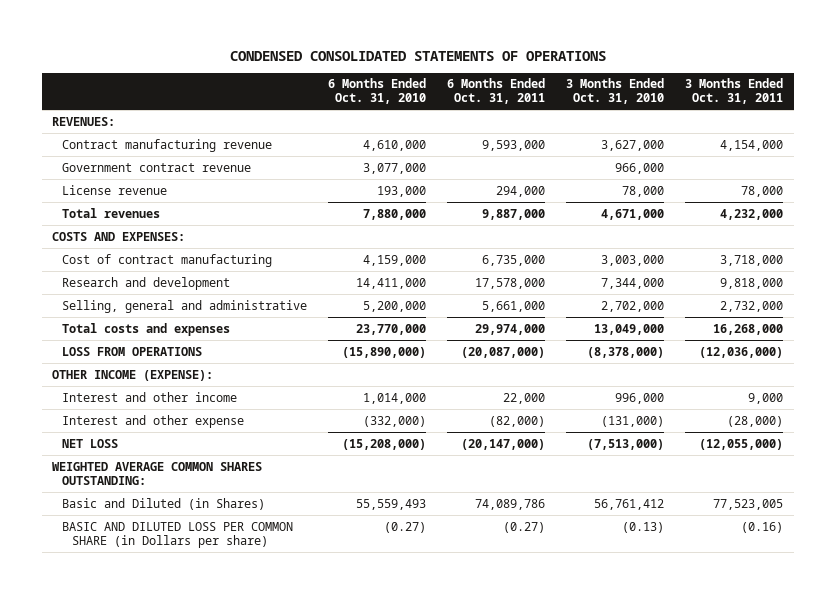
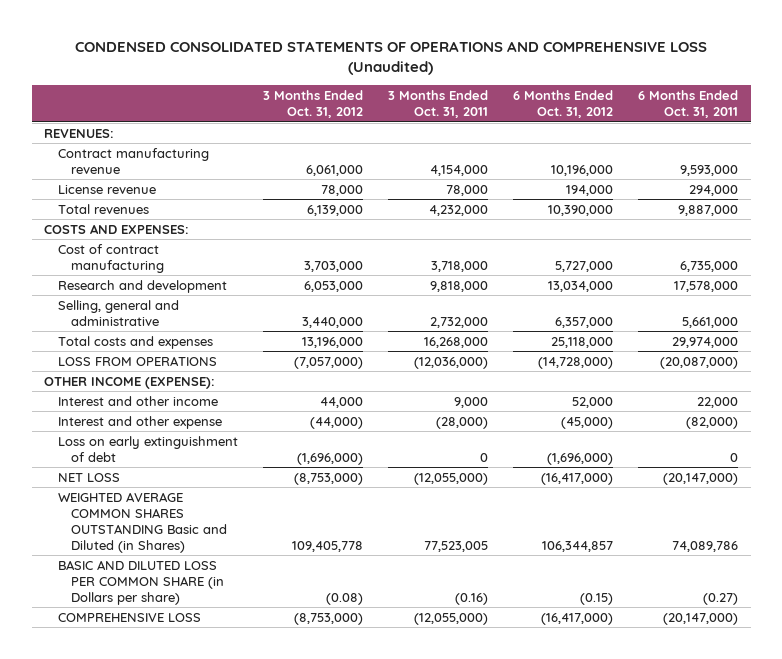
- CONDENSED CONSOLIDATED STATEMENTS OF OPERATIONS
+ CONDENSED CONSOLIDATED STATEMENTS OF OPERATIONS AND COMPREHENSIVE LOSS (Unaudited)
- | 6 Months Ended Oct. 31, 2010 | 6 Months Ended Oct. 31, 2011 | 3 Months Ended Oct. 31, 2010 | 3 Months Ended Oct. 31, 2011
+ | 3 Months Ended Oct. 31, 2012 | 3 Months Ended Oct. 31, 2011 | 6 Months Ended Oct. 31, 2012 | 6 Months Ended Oct. 31, 2011
- Government contract revenue | 3,077,000 | | 966,000 |
+ Loss on early extinguishment of debt | (1,696,000) | 0 | (1,696,000) | 0
- WEIGHTED AVERAGE COMMON SHARES OUTSTANDING:
- Basic and Diluted (in Shares) | 55,559,493 | 74,089,786 | 56,761,412 | 77,523,005
+ WEIGHTED AVERAGE COMMON SHARES OUTSTANDING Basic and Diluted (in Shares) | 109,405,778 | 77,523,005 | 106,344,857 | 74,089,786
+ COMPREHENSIVE LOSS | (8,753,000) | (12,055,000) | (16,417,000) | (20,147,000)

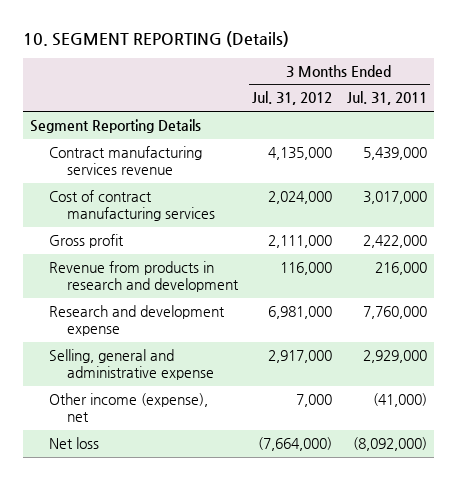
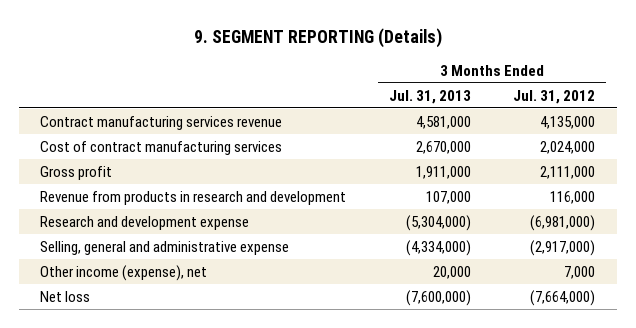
- 10. SEGMENT REPORTING (Details)
+ 9. SEGMENT REPORTING (Details)
- | 3 Months Ended Jul. 31, 2012 | 3 Months Ended Jul. 31, 2011
+ | 3 Months Ended Jul. 31, 2013 | 3 Months Ended Jul. 31, 2012
- Segment Reporting Details
- Research and development expense | 6,981,000 | 7,760,000
- Selling, general and administrative expense | 2,917,000 | 2,929,000
+ Research and development expense | (5,304,000) | (6,981,000)
+ Selling, general and administrative expense | (4,334,000) | (2,917,000)

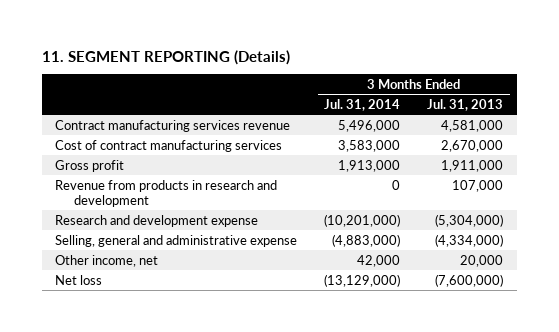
- 9. SEGMENT REPORTING (Details)
+ 11. SEGMENT REPORTING (Details)
- | 3 Months Ended Jul. 31, 2013 | 3 Months Ended Jul. 31, 2012
+ | 3 Months Ended Jul. 31, 2014 | 3 Months Ended Jul. 31, 2013
- Other income (expense), net | 20,000 | 7,000
+ Other income, net | 42,000 | 20,000

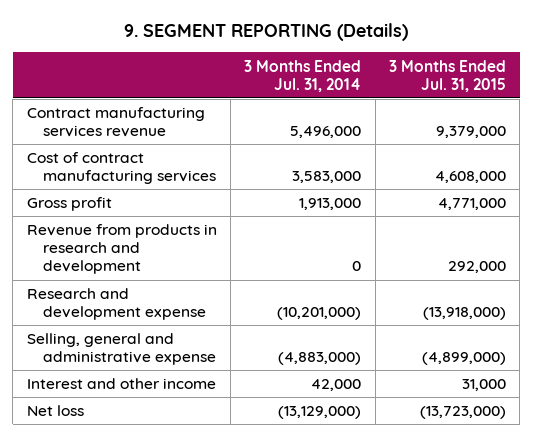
- 11. SEGMENT REPORTING (Details)
+ 9. SEGMENT REPORTING (Details)
- | 3 Months Ended Jul. 31, 2014 | 3 Months Ended Jul. 31, 2013
+ | 3 Months Ended Jul. 31, 2014 | 3 Months Ended Jul. 31, 2015
- Other income, net | 42,000 | 20,000
+ Interest and other income | 42,000 | 31,000

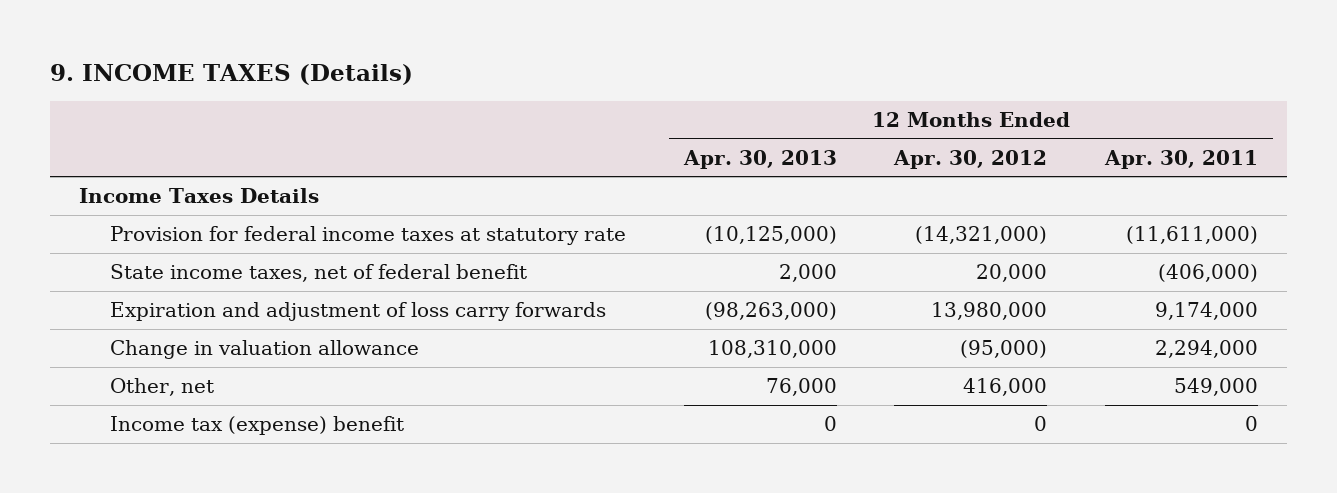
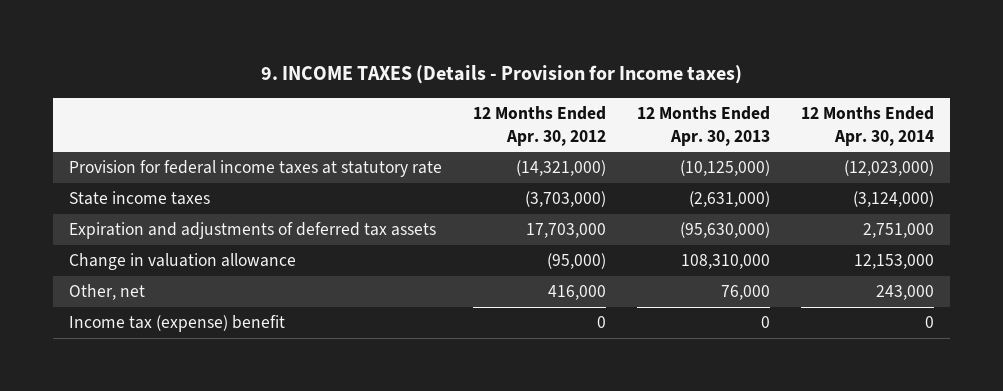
- 9. INCOME TAXES (Details)
+ 9. INCOME TAXES (Details - Provision for Income taxes)
- | 12 Months Ended Apr. 30, 2013 | 12 Months Ended Apr. 30, 2012 | 12 Months Ended Apr. 30, 2011
+ | 12 Months Ended Apr. 30, 2012 | 12 Months Ended Apr. 30, 2013 | 12 Months Ended Apr. 30, 2014
- Income Taxes Details
- State income taxes, net of federal benefit | 2,000 | 20,000 | (406,000)
- Expiration and adjustment of loss carry forwards | (98,263,000) | 13,980,000 | 9,174,000
+ State income taxes | (3,703,000) | (2,631,000) | (3,124,000)
+ Expiration and adjustments of deferred tax assets | 17,703,000 | (95,630,000) | 2,751,000

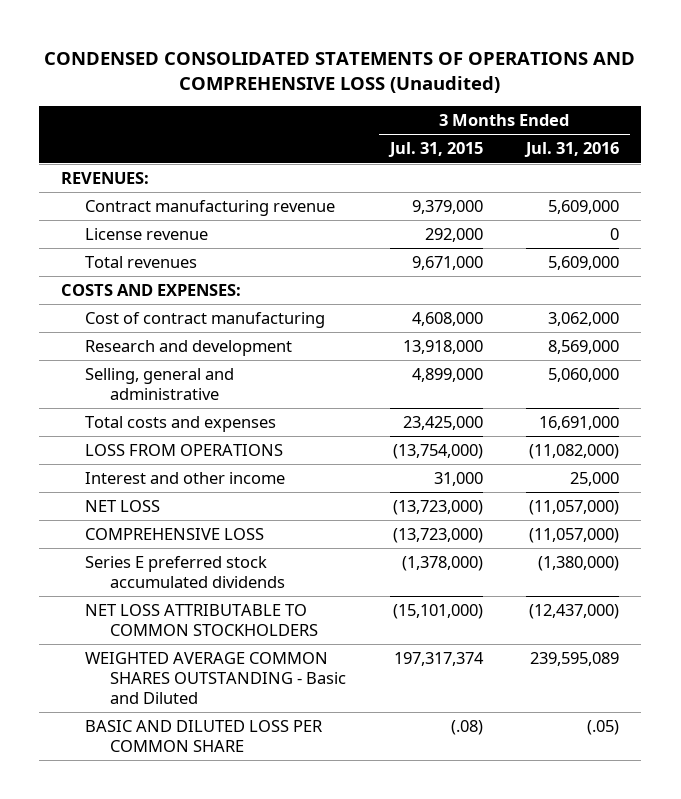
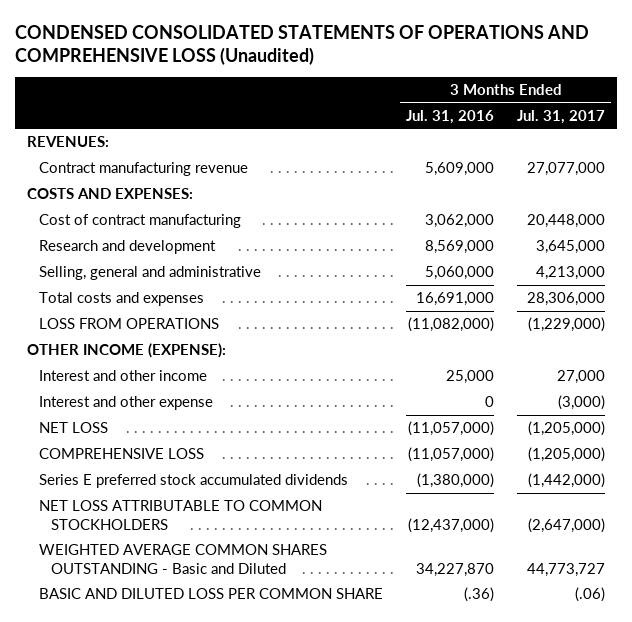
- | 3 Months Ended Jul. 31, 2015 | 3 Months Ended Jul. 31, 2016
+ | 3 Months Ended Jul. 31, 2016 | 3 Months Ended Jul. 31, 2017
- License revenue | 292,000 | 0
- Total revenues | 9,671,000 | 5,609,000
+ OTHER INCOME (EXPENSE):
+ Interest and other expense | 0 | (3,000)
- WEIGHTED AVERAGE COMMON SHARES OUTSTANDING - Basic and Diluted | 197,317,374 | 239,595,089
- BASIC AND DILUTED LOSS PER COMMON SHARE | (.08) | (.05)
+ WEIGHTED AVERAGE COMMON SHARES OUTSTANDING - Basic and Diluted | 34,227,870 | 44,773,727
+ BASIC AND DILUTED LOSS PER COMMON SHARE | (.36) | (.06)

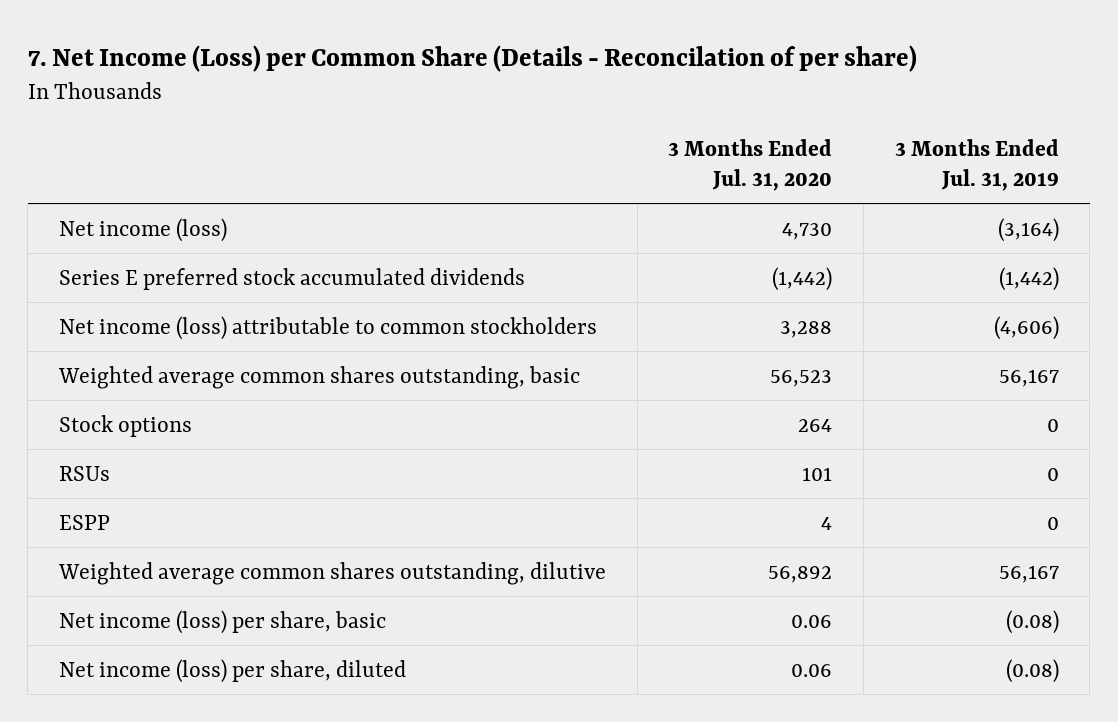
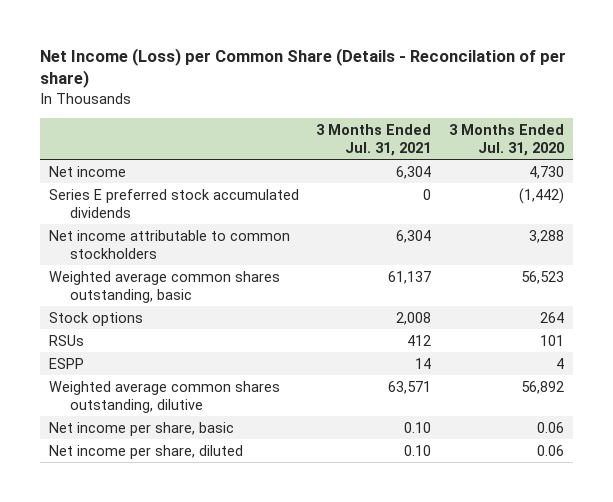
- 7. Net Income (Loss) per Common Share (Details - Reconcilation of per share)
+ Net Income (Loss) per Common Share (Details - Reconcilation of per share)
- | 3 Months Ended Jul. 31, 2020 | 3 Months Ended Jul. 31, 2019
+ | 3 Months Ended Jul. 31, 2021 | 3 Months Ended Jul. 31, 2020
- Net income (loss) | 4,730 | (3,164)
+ Net income | 6,304 | 4,730
- Net income (loss) attributable to common stockholders | 3,288 | (4,606)
+ Net income attributable to common stockholders | 6,304 | 3,288
- Net income (loss) per share, basic | 0.06 | (0.08)
- Net income (loss) per share, diluted | 0.06 | (0.08)
+ Net income per share, basic | 0.10 | 0.06
+ Net income per share, diluted | 0.10 | 0.06

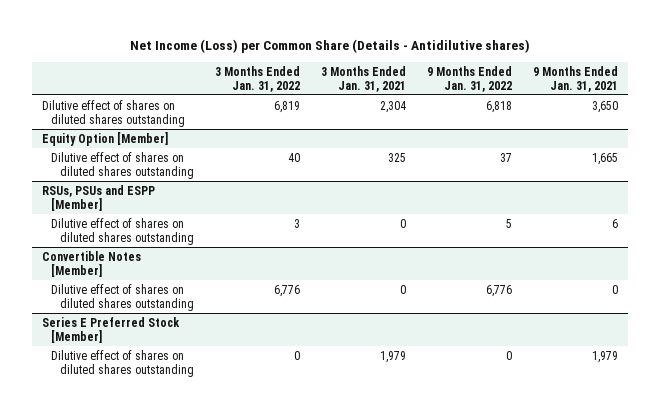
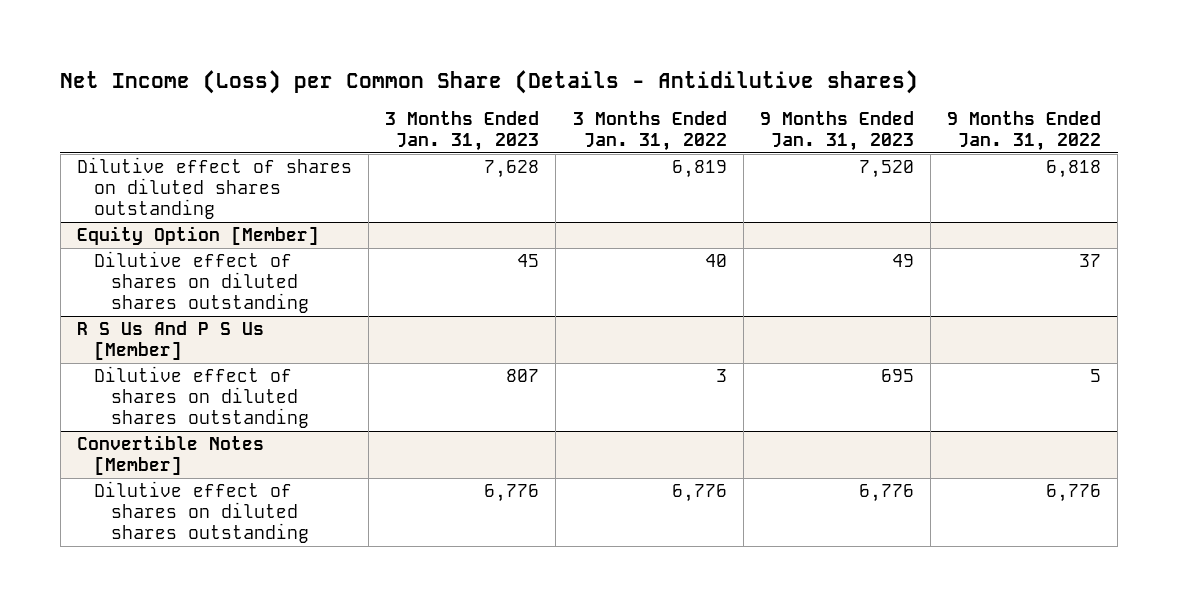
- | 3 Months Ended Jan. 31, 2022 | 3 Months Ended Jan. 31, 2021 | 9 Months Ended Jan. 31, 2022 | 9 Months Ended Jan. 31, 2021
+ | 3 Months Ended Jan. 31, 2023 | 3 Months Ended Jan. 31, 2022 | 9 Months Ended Jan. 31, 2023 | 9 Months Ended Jan. 31, 2022
- RSUs, PSUs and ESPP [Member]
+ R S Us And P S Us [Member]
- Series E Preferred Stock [Member]
- Dilutive effect of shares on diluted shares outstanding | 0 | 1,979 | 0 | 1,979

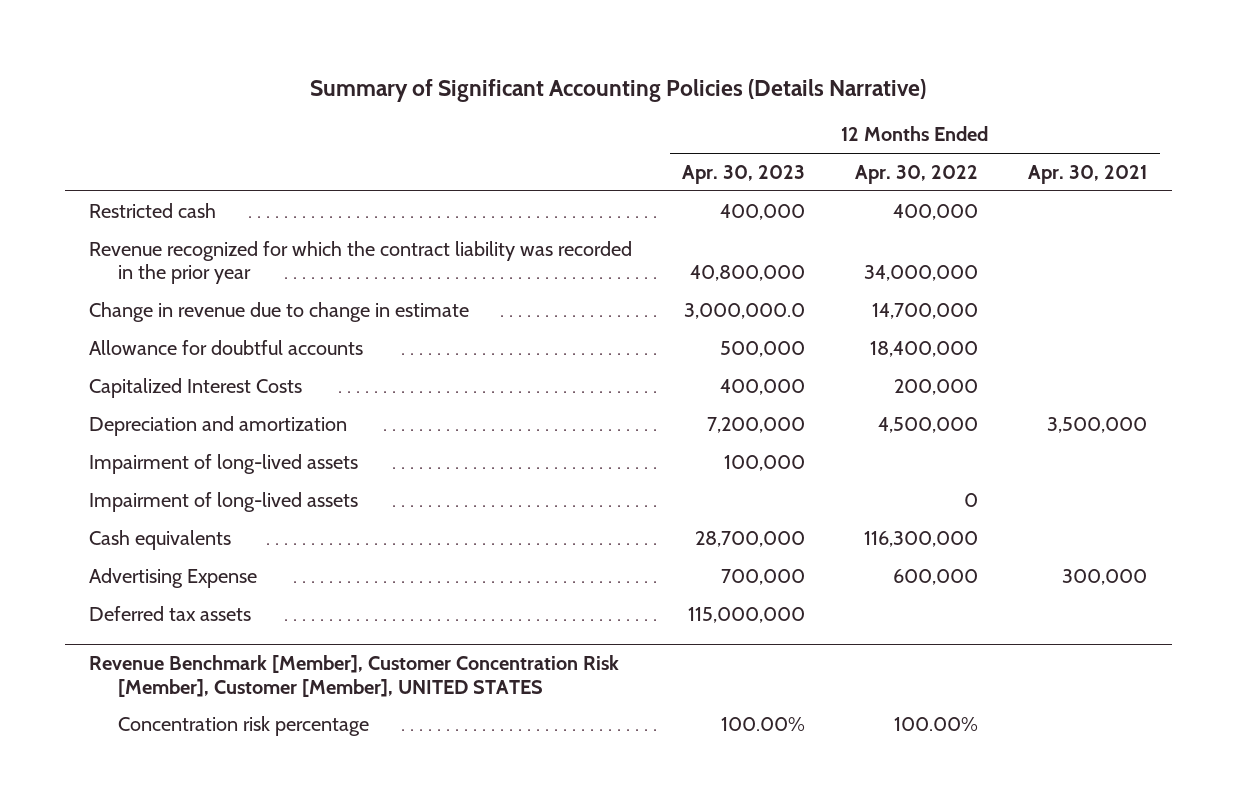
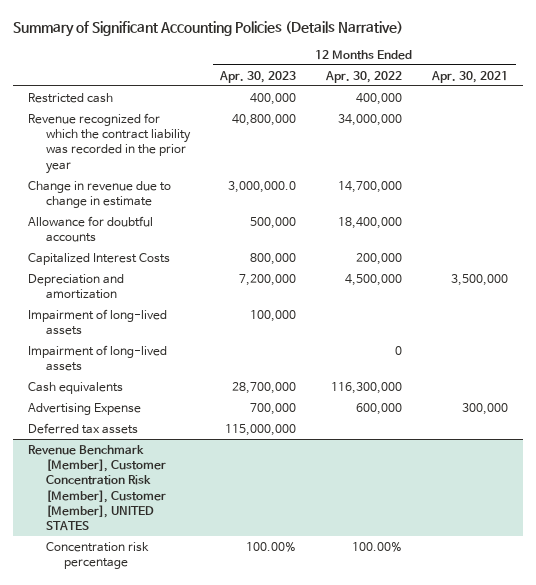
- Capitalized Interest Costs | 400,000 | 200,000 |
+ Capitalized Interest Costs | 800,000 | 200,000 |

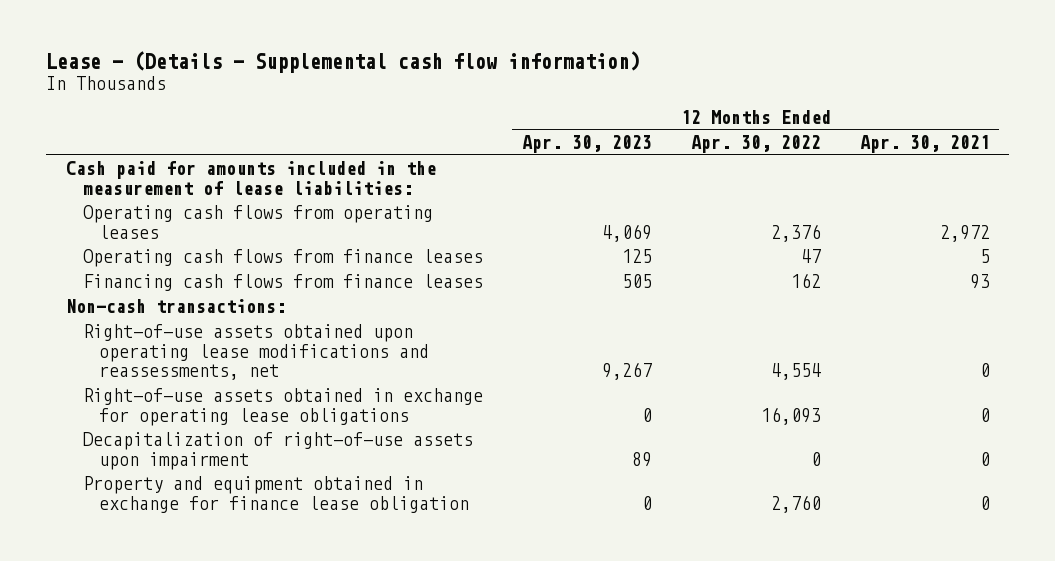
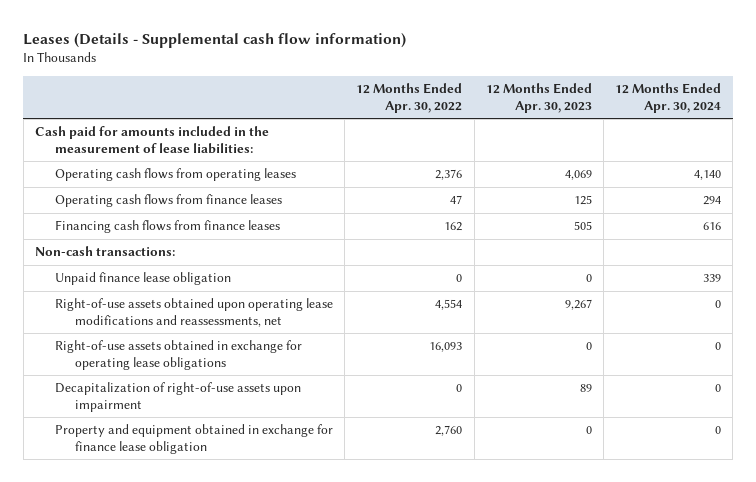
- Lease - (Details - Supplemental cash flow information)
+ Leases (Details - Supplemental cash flow information)
- | 12 Months Ended Apr. 30, 2023 | 12 Months Ended Apr. 30, 2022 | 12 Months Ended Apr. 30, 2021
+ | 12 Months Ended Apr. 30, 2022 | 12 Months Ended Apr. 30, 2023 | 12 Months Ended Apr. 30, 2024
+ Unpaid finance lease obligation | 0 | 0 | 339

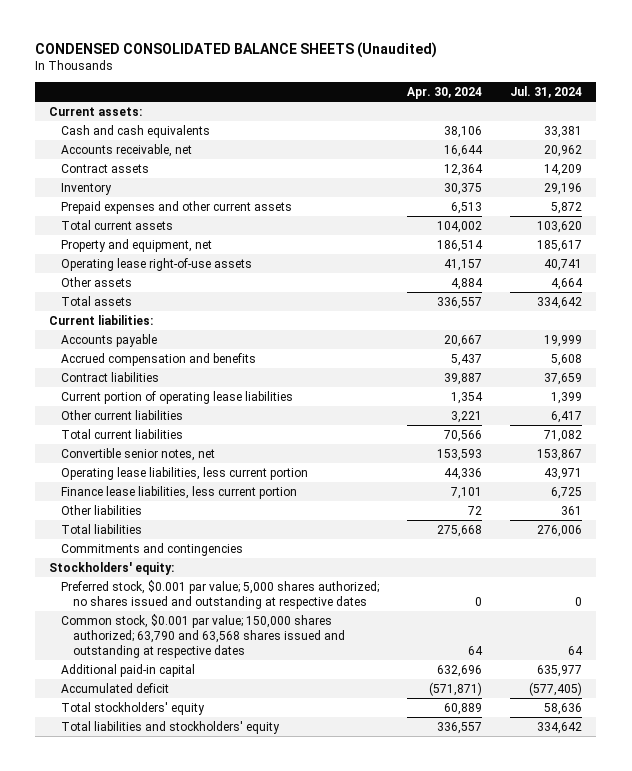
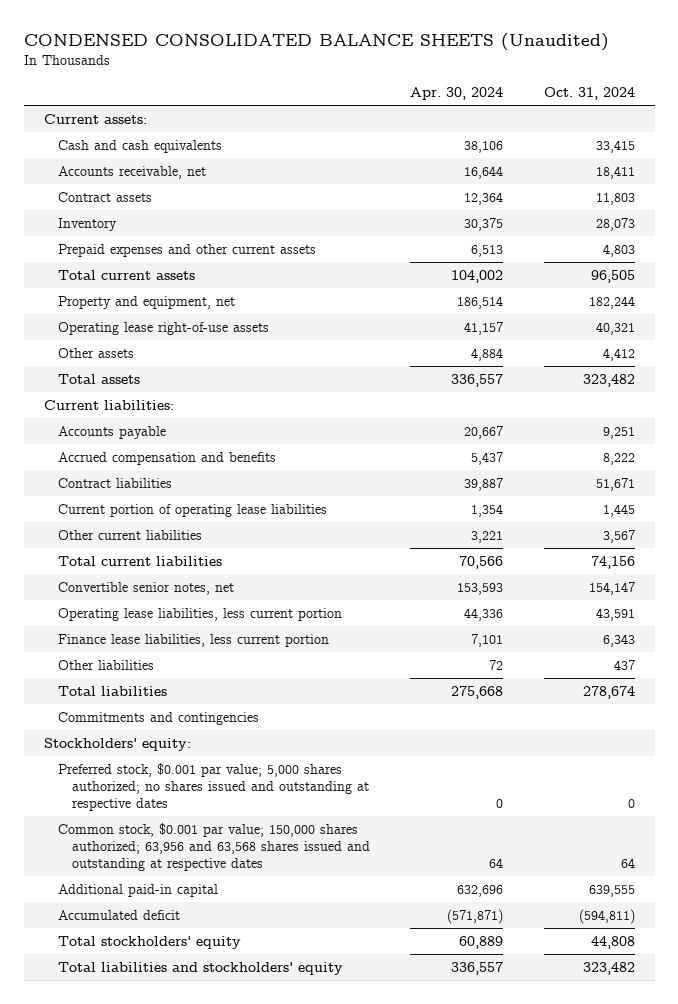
- | Apr. 30, 2024 | Jul. 31, 2024
+ | Apr. 30, 2024 | Oct. 31, 2024
- Common stock, $0.001 par value; 150,000 shares authorized; 63,790 and 63,568 shares issued and outstanding at respective dates | 64 | 64
+ Common stock, $0.001 par value; 150,000 shares authorized; 63,956 and 63,568 shares issued and outstanding at respective dates | 64 | 64

